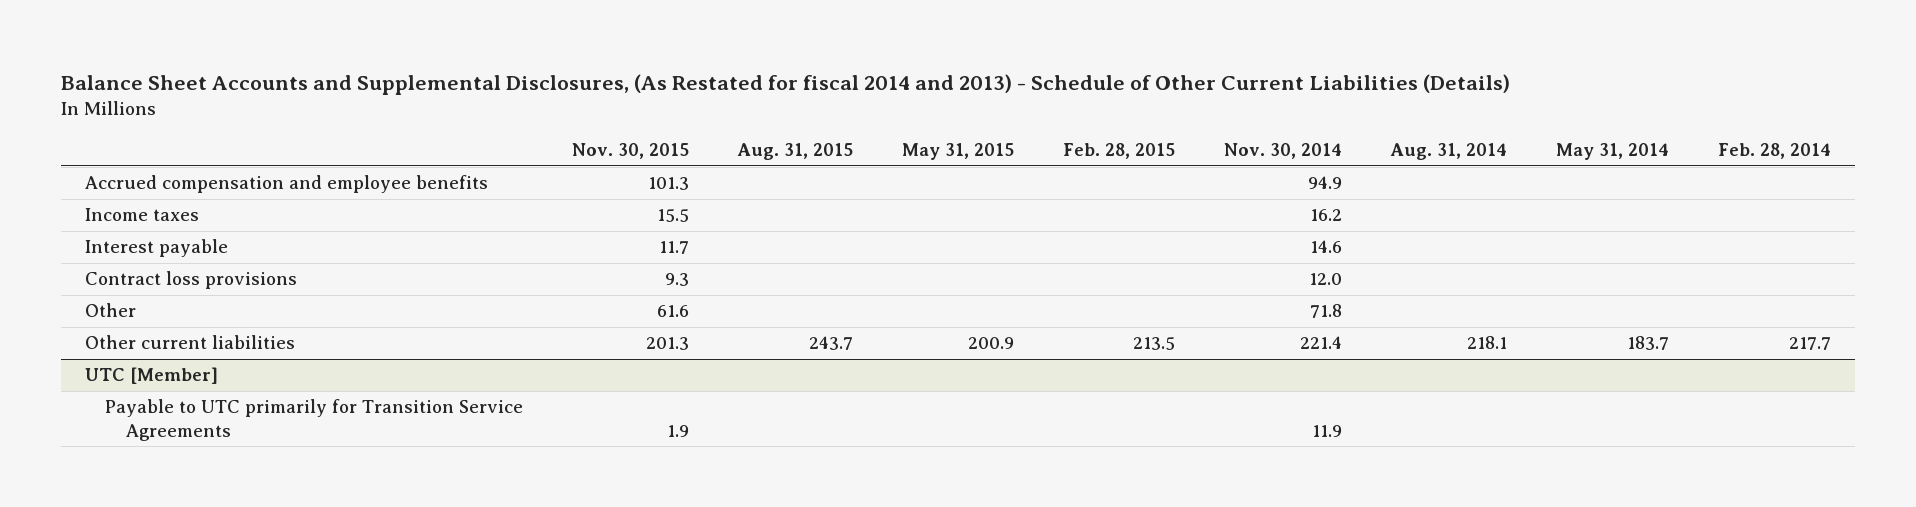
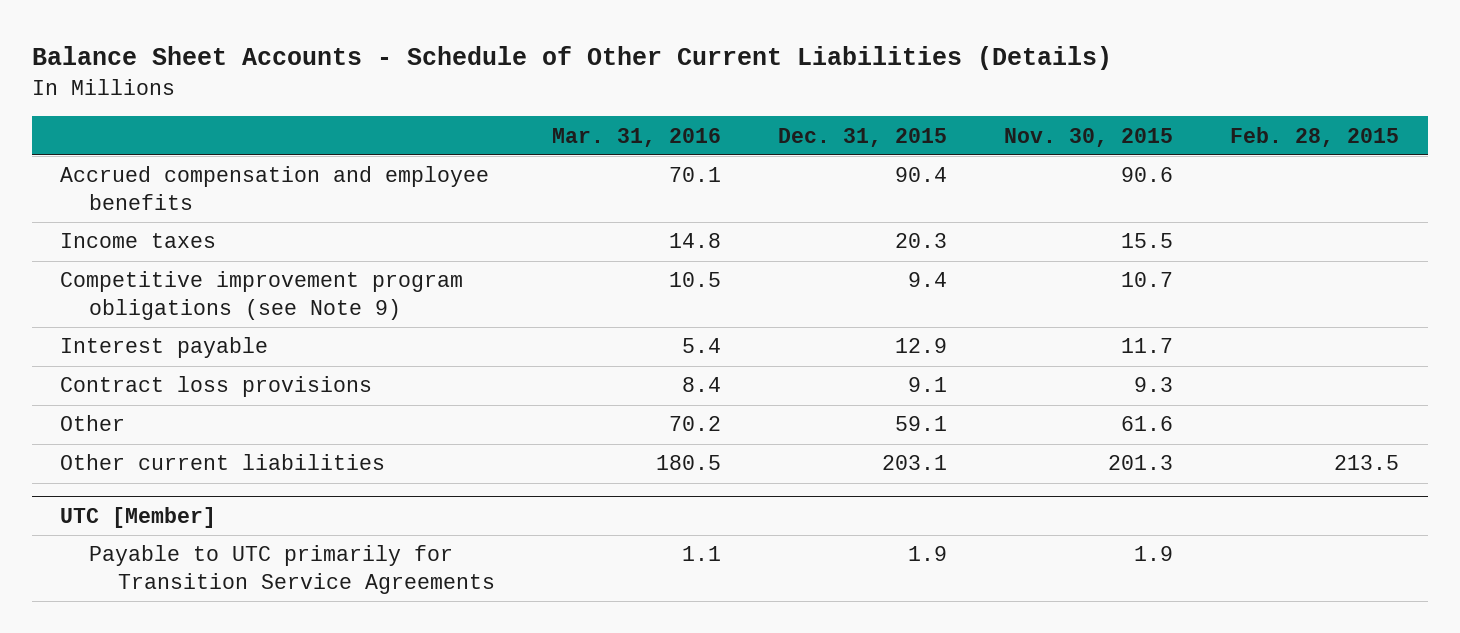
- Balance Sheet Accounts and Supplemental Disclosures, (As Restated for fiscal 2014 and 2013) - Schedule of Other Current Liabilities (Details)
+ Balance Sheet Accounts - Schedule of Other Current Liabilities (Details)
- | Nov. 30, 2015 | Aug. 31, 2015 | May 31, 2015 | Feb. 28, 2015 | Nov. 30, 2014 | Aug. 31, 2014 | May 31, 2014 | Feb. 28, 2014
+ | Mar. 31, 2016 | Dec. 31, 2015 | Nov. 30, 2015 | Feb. 28, 2015
- Accrued compensation and employee benefits | 101.3 | | | | 94.9 | | |
+ Accrued compensation and employee benefits | 70.1 | 90.4 | 90.6 |
+ Competitive improvement program obligations (see Note 9) | 10.5 | 9.4 | 10.7 |

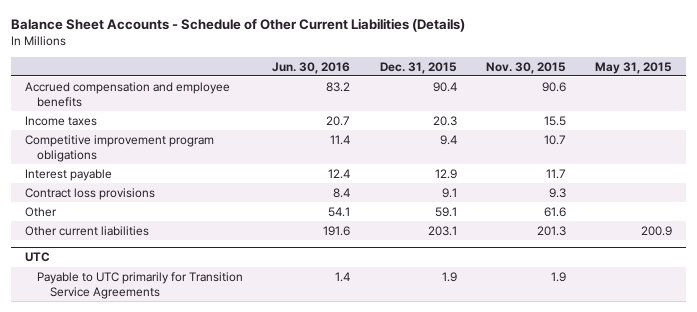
- | Mar. 31, 2016 | Dec. 31, 2015 | Nov. 30, 2015 | Feb. 28, 2015
+ | Jun. 30, 2016 | Dec. 31, 2015 | Nov. 30, 2015 | May 31, 2015
- Competitive improvement program obligations (see Note 9) | 10.5 | 9.4 | 10.7 |
+ Competitive improvement program obligations | 11.4 | 9.4 | 10.7 |
- UTC [Member]
+ UTC

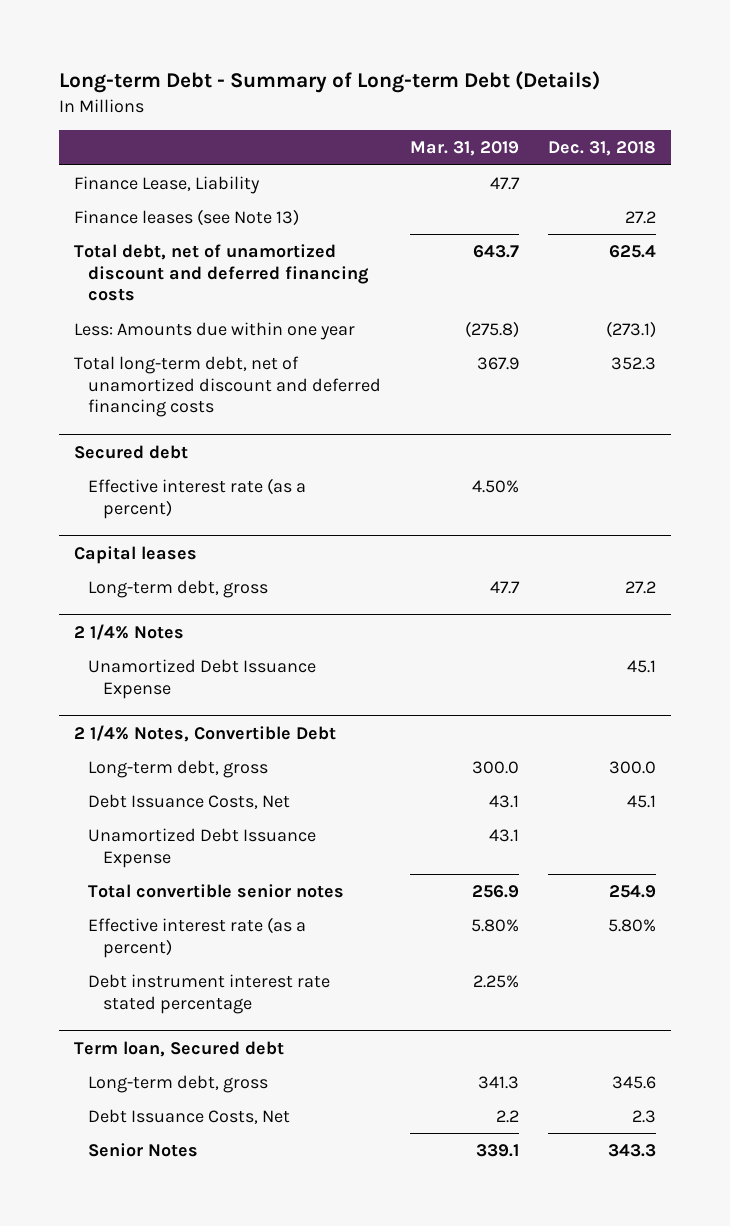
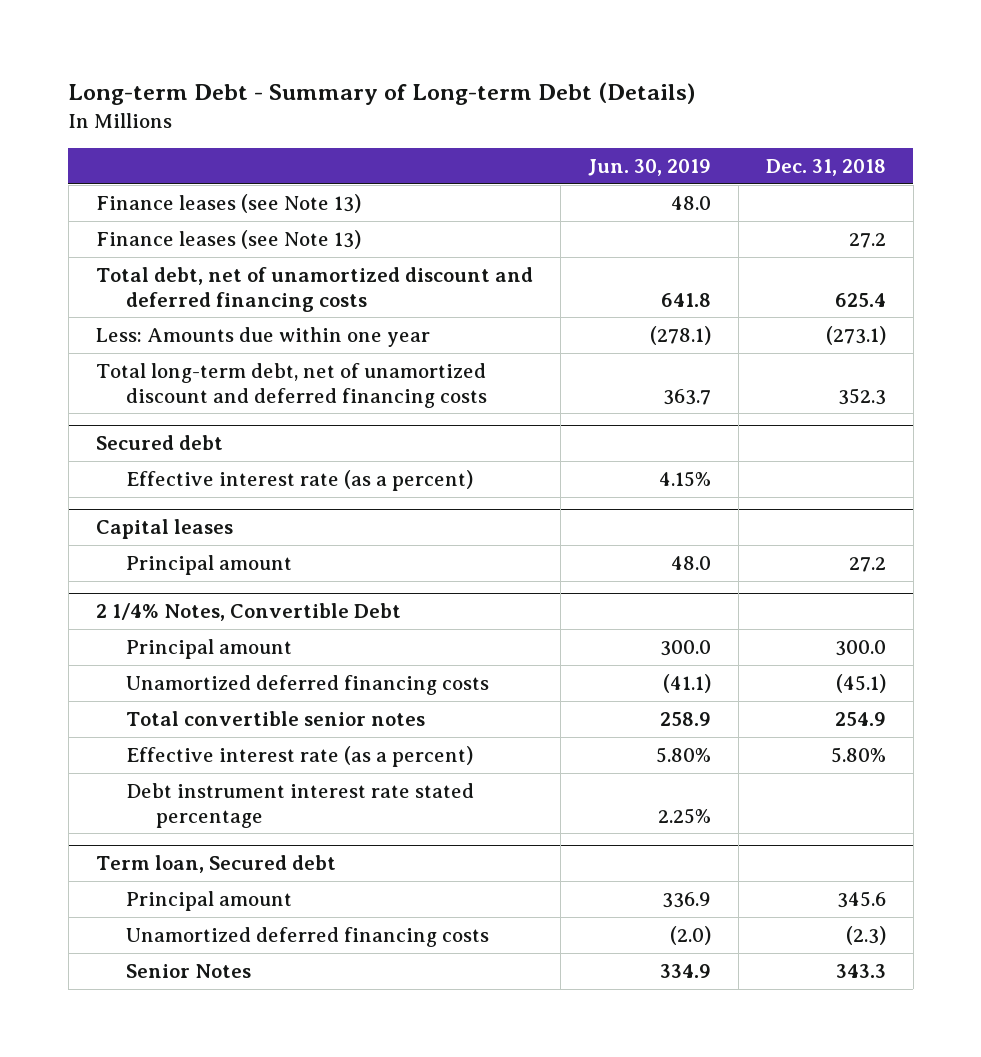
- | Mar. 31, 2019 | Dec. 31, 2018
+ | Jun. 30, 2019 | Dec. 31, 2018
- Finance Lease, Liability | 47.7 |
+ Finance leases (see Note 13) | 48.0 |
@ Capital leases
- Long-term debt, gross | 47.7 | 27.2
- 2 1/4% Notes
- Unamortized Debt Issuance Expense | | 45.1
@ Capital leases
+ Principal amount | 48.0 | 27.2
@ 2 1/4% Notes, Convertible Debt
- Long-term debt, gross | 300.0 | 300.0
- Debt Issuance Costs, Net | 43.1 | 45.1
- Unamortized Debt Issuance Expense | 43.1 |
+ Principal amount | 300.0 | 300.0
+ Unamortized deferred financing costs | (41.1) | (45.1)
@ Term loan, Secured debt
- Long-term debt, gross | 341.3 | 345.6
- Debt Issuance Costs, Net | 2.2 | 2.3
+ Principal amount | 336.9 | 345.6
+ Unamortized deferred financing costs | (2.0) | (2.3)

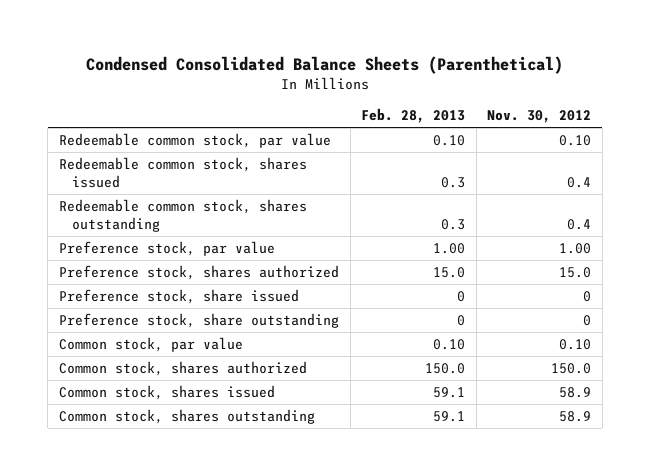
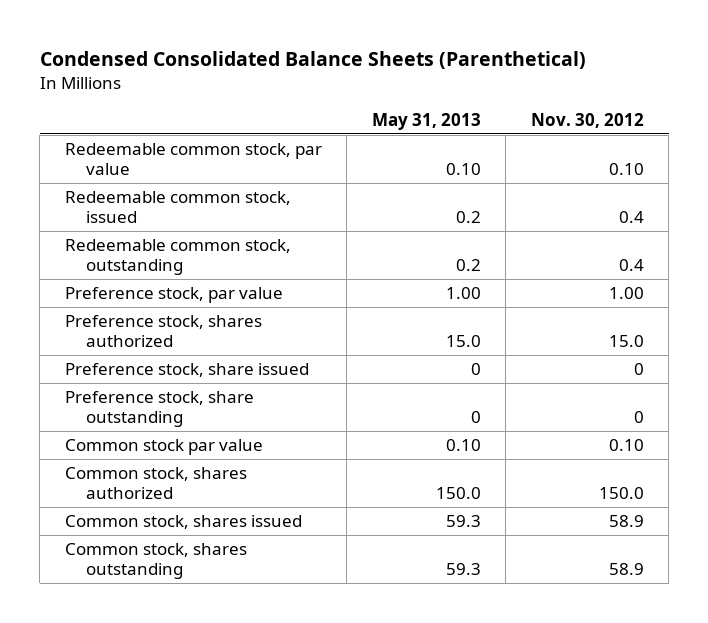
- | Feb. 28, 2013 | Nov. 30, 2012
+ | May 31, 2013 | Nov. 30, 2012
- Redeemable common stock, shares issued | 0.3 | 0.4
- Redeemable common stock, shares outstanding | 0.3 | 0.4
+ Redeemable common stock, issued | 0.2 | 0.4
+ Redeemable common stock, outstanding | 0.2 | 0.4
- Common stock, par value | 0.10 | 0.10
+ Common stock par value | 0.10 | 0.10

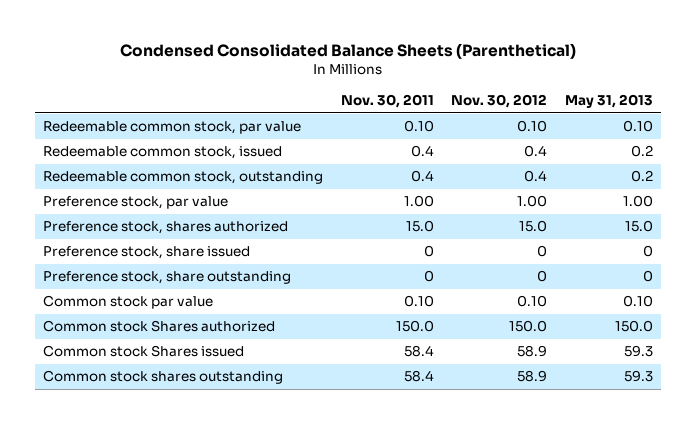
- | May 31, 2013 | Nov. 30, 2012
+ | Nov. 30, 2011 | Nov. 30, 2012 | May 31, 2013
- Common stock, shares authorized | 150.0 | 150.0
- Common stock, shares issued | 59.3 | 58.9
- Common stock, shares outstanding | 59.3 | 58.9
+ Common stock Shares authorized | 150.0 | 150.0 | 150.0
+ Common stock Shares issued | 58.4 | 58.9 | 59.3
+ Common stock shares outstanding | 58.4 | 58.9 | 59.3

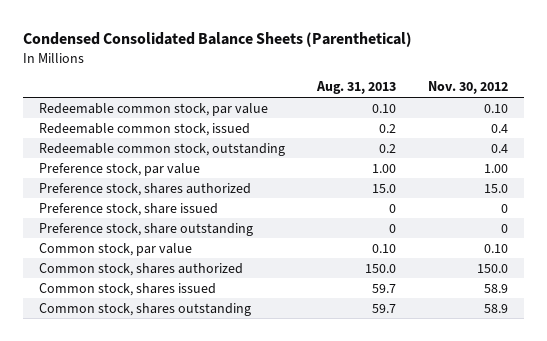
- | Nov. 30, 2011 | Nov. 30, 2012 | May 31, 2013
+ | Aug. 31, 2013 | Nov. 30, 2012
- Common stock par value | 0.10 | 0.10 | 0.10
- Common stock Shares authorized | 150.0 | 150.0 | 150.0
- Common stock Shares issued | 58.4 | 58.9 | 59.3
- Common stock shares outstanding | 58.4 | 58.9 | 59.3
+ Common stock, par value | 0.10 | 0.10
+ Common stock, shares authorized | 150.0 | 150.0
+ Common stock, shares issued | 59.7 | 58.9
+ Common stock, shares outstanding | 59.7 | 58.9

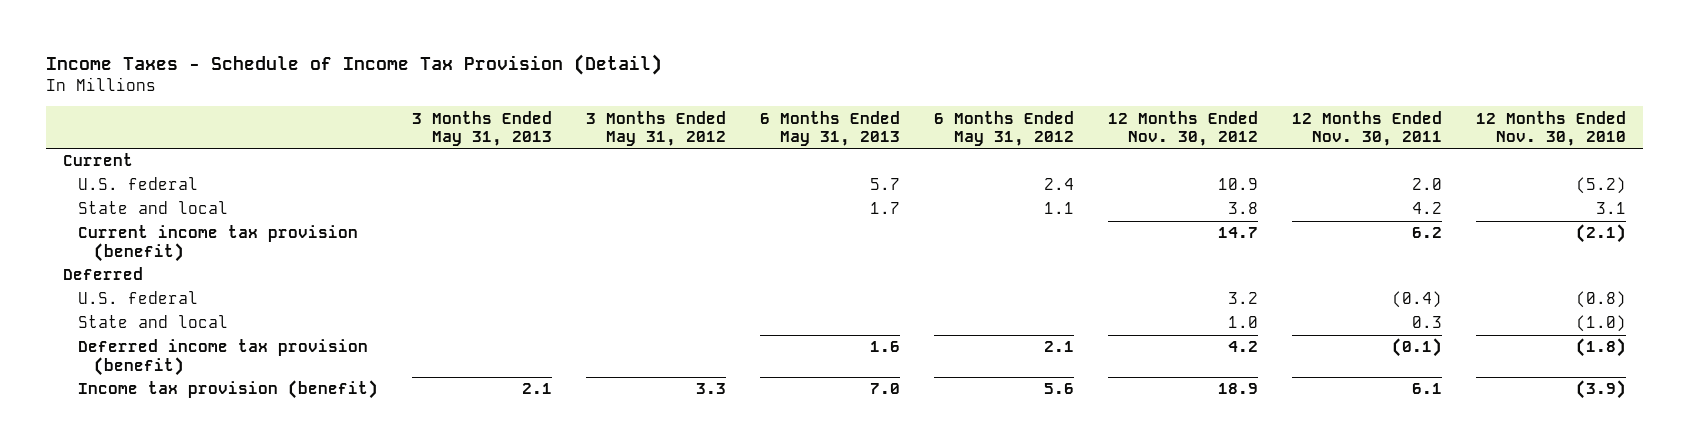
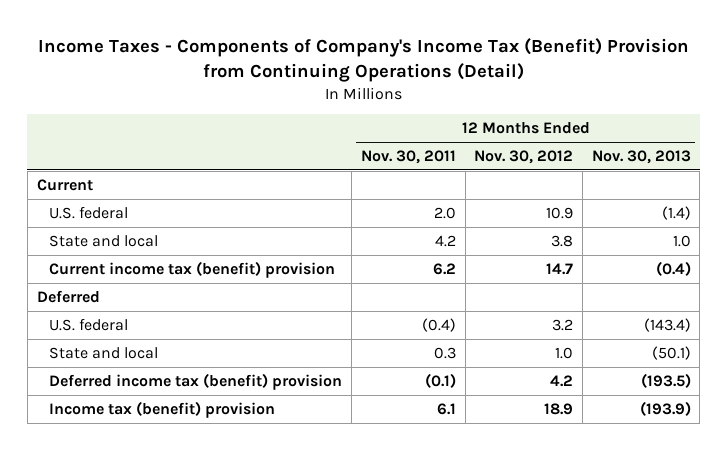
- Income Taxes - Schedule of Income Tax Provision (Detail)
+ Income Taxes - Components of Company's Income Tax (Benefit) Provision from Continuing Operations (Detail)
- | 3 Months Ended May 31, 2013 | 3 Months Ended May 31, 2012 | 6 Months Ended May 31, 2013 | 6 Months Ended May 31, 2012 | 12 Months Ended Nov. 30, 2012 | 12 Months Ended Nov. 30, 2011 | 12 Months Ended Nov. 30, 2010
+ | 12 Months Ended Nov. 30, 2011 | 12 Months Ended Nov. 30, 2012 | 12 Months Ended Nov. 30, 2013
- Current income tax provision (benefit) | | | | | 14.7 | 6.2 | (2.1)
+ Current income tax (benefit) provision | 6.2 | 14.7 | (0.4)
- Deferred income tax provision (benefit) | | | 1.6 | 2.1 | 4.2 | (0.1) | (1.8)
- Income tax provision (benefit) | 2.1 | 3.3 | 7.0 | 5.6 | 18.9 | 6.1 | (3.9)
+ Deferred income tax (benefit) provision | (0.1) | 4.2 | (193.5)
+ Income tax (benefit) provision | 6.1 | 18.9 | (193.9)

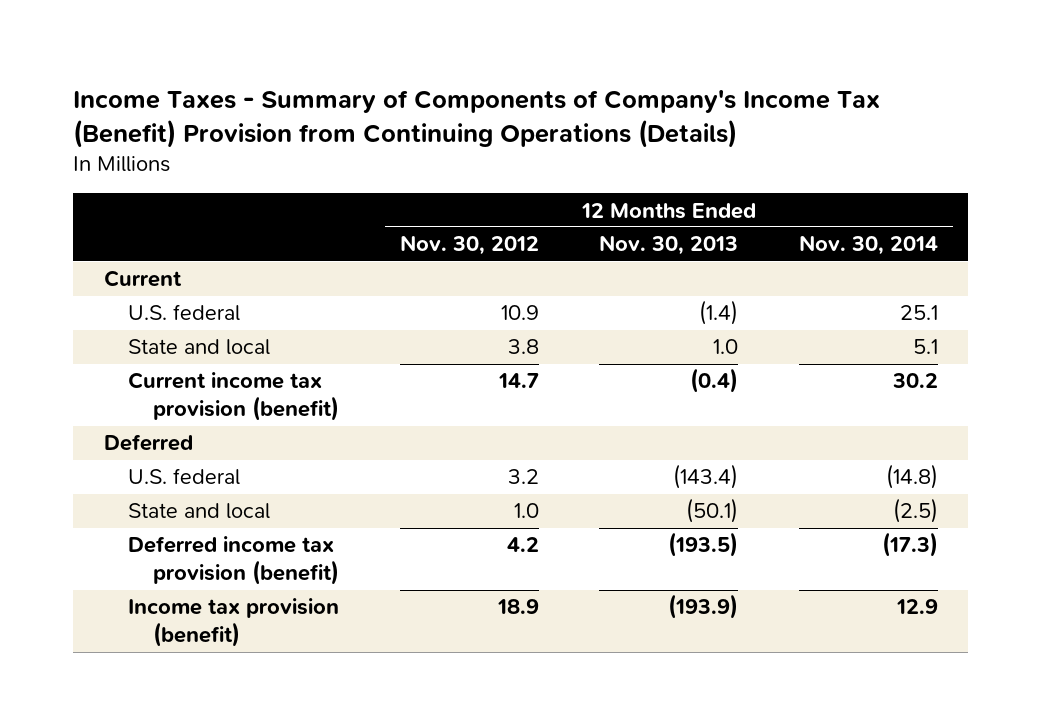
- Income Taxes - Components of Company's Income Tax (Benefit) Provision from Continuing Operations (Detail)
+ Income Taxes - Summary of Components of Company's Income Tax (Benefit) Provision from Continuing Operations (Details)
- | 12 Months Ended Nov. 30, 2011 | 12 Months Ended Nov. 30, 2012 | 12 Months Ended Nov. 30, 2013
+ | 12 Months Ended Nov. 30, 2012 | 12 Months Ended Nov. 30, 2013 | 12 Months Ended Nov. 30, 2014
- Current income tax (benefit) provision | 6.2 | 14.7 | (0.4)
+ Current income tax provision (benefit) | 14.7 | (0.4) | 30.2
- Deferred income tax (benefit) provision | (0.1) | 4.2 | (193.5)
- Income tax (benefit) provision | 6.1 | 18.9 | (193.9)
+ Deferred income tax provision (benefit) | 4.2 | (193.5) | (17.3)
+ Income tax provision (benefit) | 18.9 | (193.9) | 12.9

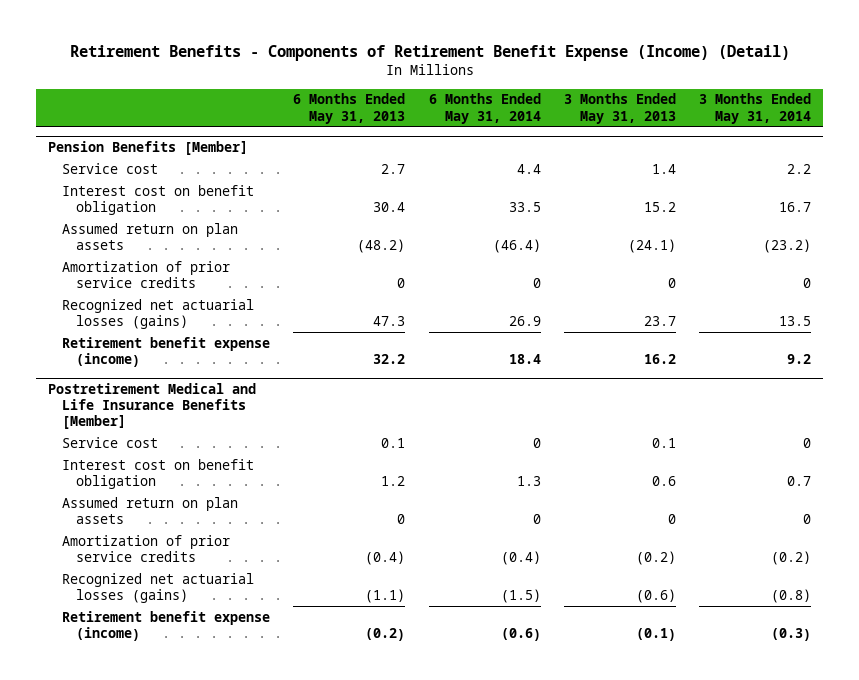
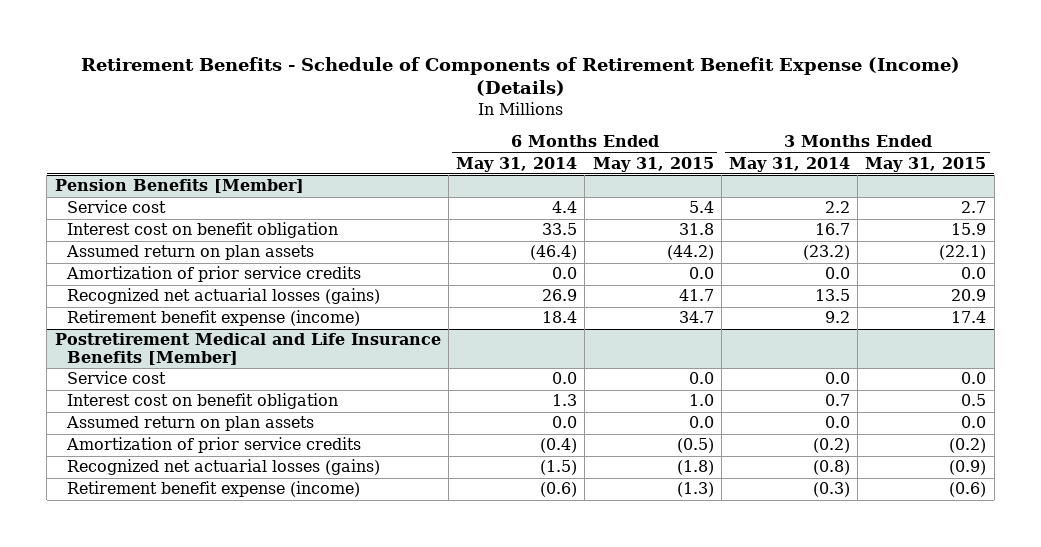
- Retirement Benefits - Components of Retirement Benefit Expense (Income) (Detail)
+ Retirement Benefits - Schedule of Components of Retirement Benefit Expense (Income) (Details)
- | 6 Months Ended May 31, 2013 | 6 Months Ended May 31, 2014 | 3 Months Ended May 31, 2013 | 3 Months Ended May 31, 2014
+ | 6 Months Ended May 31, 2014 | 6 Months Ended May 31, 2015 | 3 Months Ended May 31, 2014 | 3 Months Ended May 31, 2015
@ Pension Benefits [Member]
- Amortization of prior service credits | 0 | 0 | 0 | 0
+ Amortization of prior service credits | 0.0 | 0.0 | 0.0 | 0.0
@ Postretirement Medical and Life Insurance Benefits [Member]
- Service cost | 0.1 | 0 | 0.1 | 0
+ Service cost | 0.0 | 0.0 | 0.0 | 0.0
- Assumed return on plan assets | 0 | 0 | 0 | 0
+ Assumed return on plan assets | 0.0 | 0.0 | 0.0 | 0.0

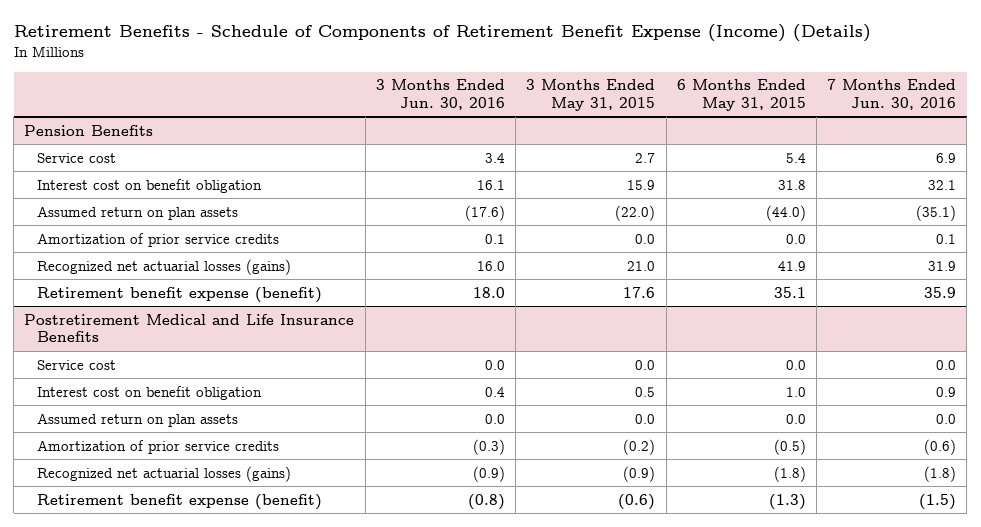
- | 6 Months Ended May 31, 2014 | 6 Months Ended May 31, 2015 | 3 Months Ended May 31, 2014 | 3 Months Ended May 31, 2015
+ | 3 Months Ended Jun. 30, 2016 | 3 Months Ended May 31, 2015 | 6 Months Ended May 31, 2015 | 7 Months Ended Jun. 30, 2016
- Pension Benefits [Member]
+ Pension Benefits
- Assumed return on plan assets | (46.4) | (44.2) | (23.2) | (22.1)
+ Assumed return on plan assets | (17.6) | (22.0) | (44.0) | (35.1)
- Recognized net actuarial losses (gains) | 26.9 | 41.7 | 13.5 | 20.9
- Retirement benefit expense (income) | 18.4 | 34.7 | 9.2 | 17.4
- Postretirement Medical and Life Insurance Benefits [Member]
+ Recognized net actuarial losses (gains) | 16.0 | 21.0 | 41.9 | 31.9
+ Retirement benefit expense (benefit) | 18.0 | 17.6 | 35.1 | 35.9
+ Postretirement Medical and Life Insurance Benefits
- Retirement benefit expense (income) | (0.6) | (1.3) | (0.3) | (0.6)
+ Retirement benefit expense (benefit) | (0.8) | (0.6) | (1.3) | (1.5)

